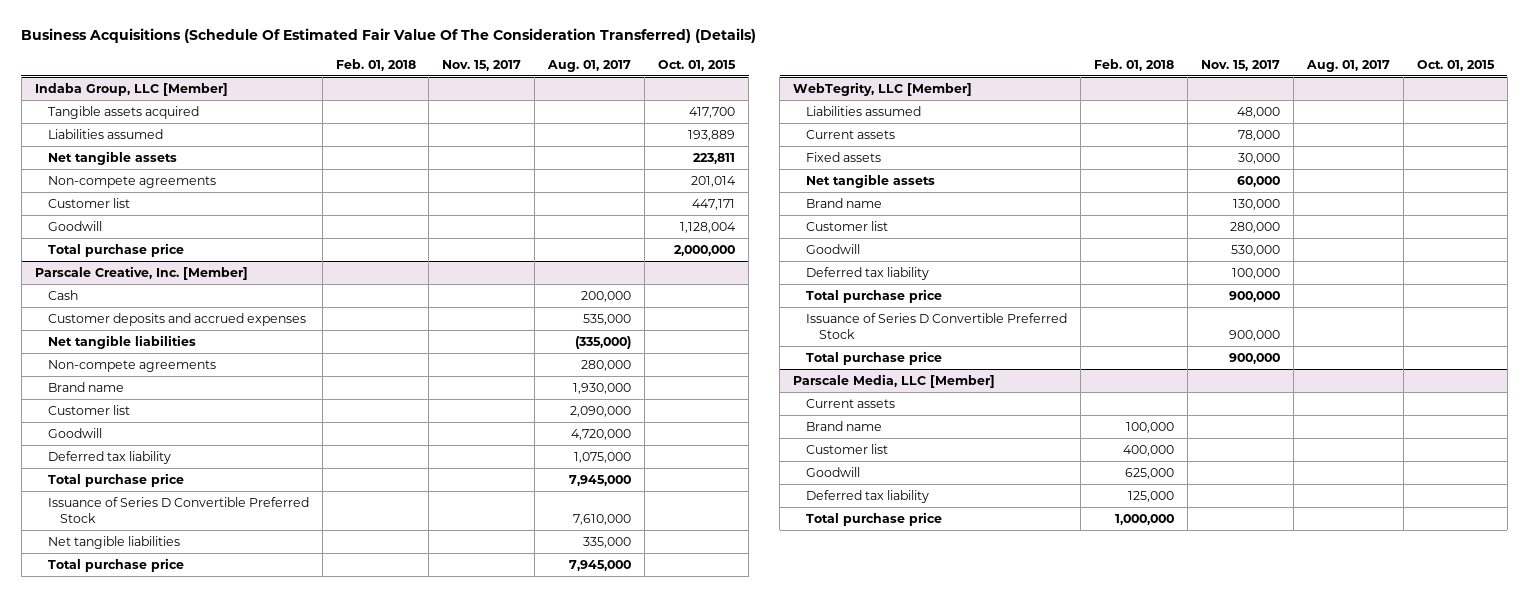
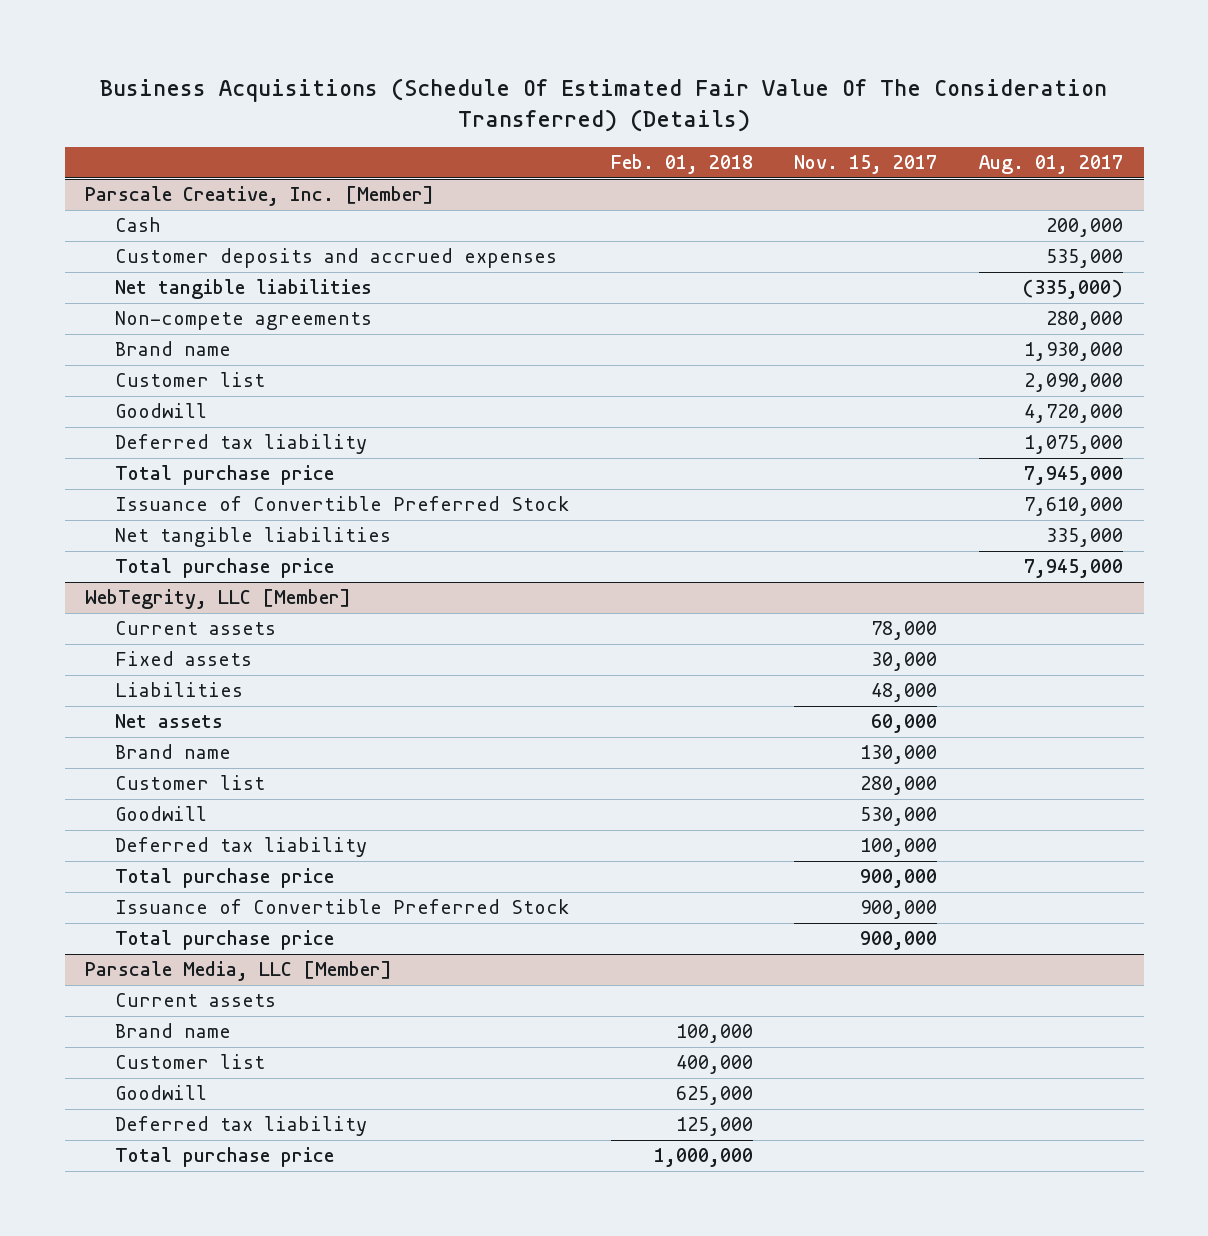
- | Feb. 01, 2018 | Nov. 15, 2017 | Aug. 01, 2017 | Oct. 01, 2015
+ | Feb. 01, 2018 | Nov. 15, 2017 | Aug. 01, 2017
- Indaba Group, LLC [Member]
- Tangible assets acquired | | | | 417,700
- Liabilities assumed | | | | 193,889
- Net tangible assets | | | | 223,811
- Non-compete agreements | | | | 201,014
- Customer list | | | | 447,171
- Goodwill | | | | 1,128,004
- Total purchase price | | | | 2,000,000
@ Parscale Creative, Inc. [Member]
- Issuance of Series D Convertible Preferred Stock | | | 7,610,000 |
+ Issuance of Convertible Preferred Stock | | | 7,610,000
@ WebTegrity, LLC [Member]
- Liabilities assumed | | 48,000 | |
- Net tangible assets | | 60,000 | |
+ Liabilities | | 48,000 |
+ Net assets | | 60,000 |
- Issuance of Series D Convertible Preferred Stock | | 900,000 | |
+ Issuance of Convertible Preferred Stock | | 900,000 |

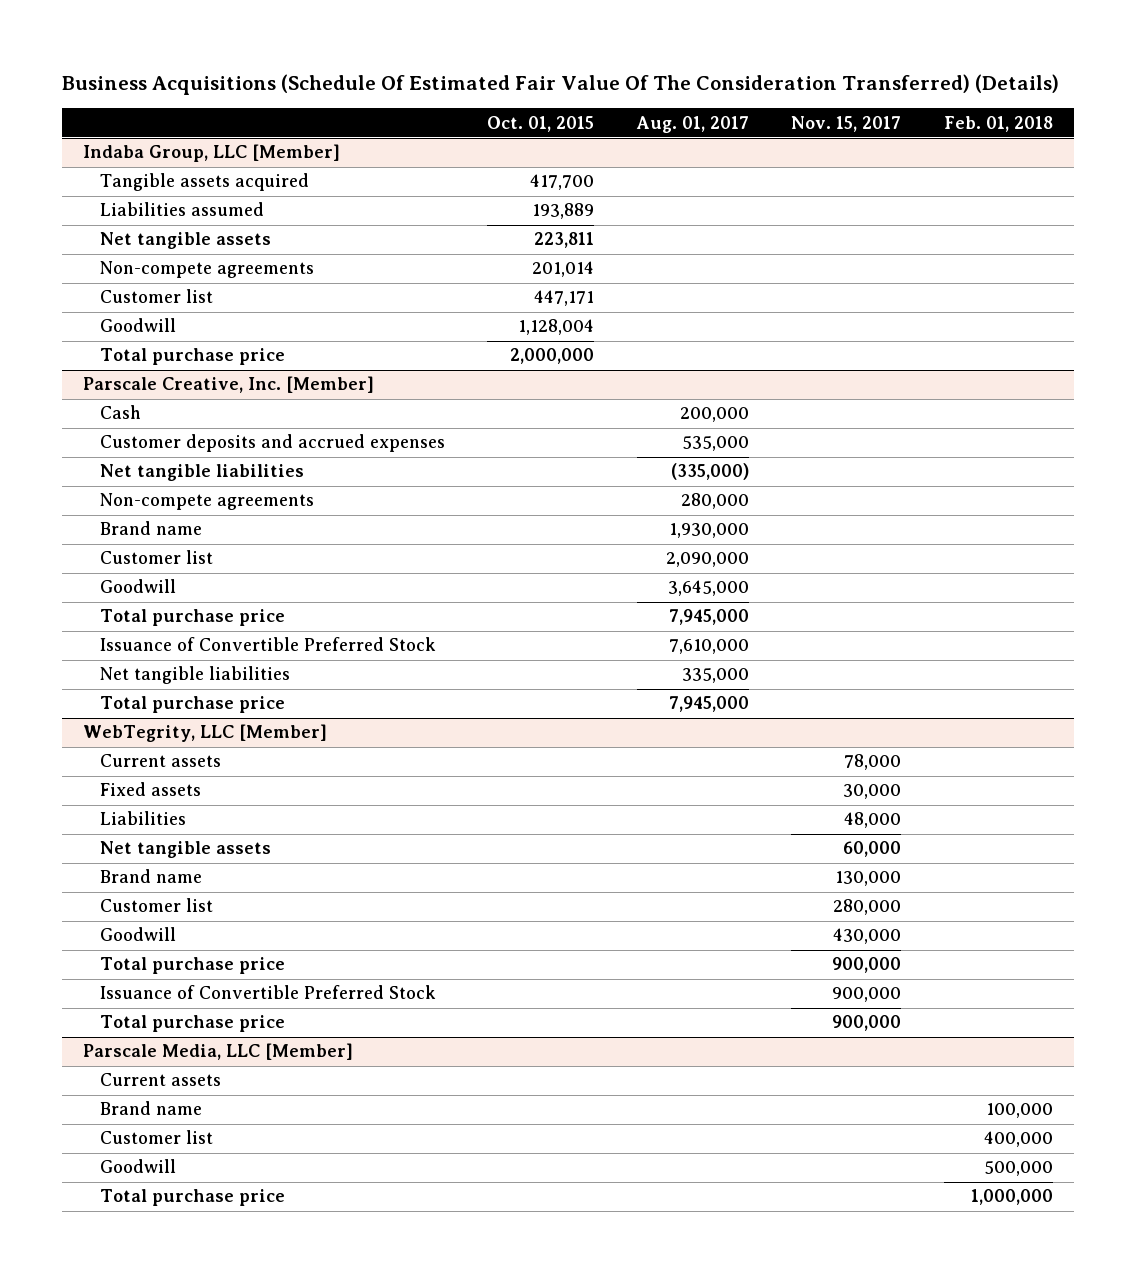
- | Feb. 01, 2018 | Nov. 15, 2017 | Aug. 01, 2017
+ | Oct. 01, 2015 | Aug. 01, 2017 | Nov. 15, 2017 | Feb. 01, 2018
+ Indaba Group, LLC [Member]
+ Tangible assets acquired | 417,700 | | |
+ Liabilities assumed | 193,889 | | |
+ Net tangible assets | 223,811 | | |
+ Non-compete agreements | 201,014 | | |
+ Customer list | 447,171 | | |
+ Goodwill | 1,128,004 | | |
+ Total purchase price | 2,000,000 | | |
@ Parscale Creative, Inc. [Member]
- Goodwill | | | 4,720,000
- Deferred tax liability | | | 1,075,000
+ Goodwill | | 3,645,000 | |
@ WebTegrity, LLC [Member]
- Net assets | | 60,000 |
+ Net tangible assets | | | 60,000 |
- Goodwill | | 530,000 |
- Deferred tax liability | | 100,000 |
+ Goodwill | | | 430,000 |
@ Parscale Media, LLC [Member]
- Goodwill | 625,000 | |
- Deferred tax liability | 125,000 | |
+ Goodwill | | | | 500,000

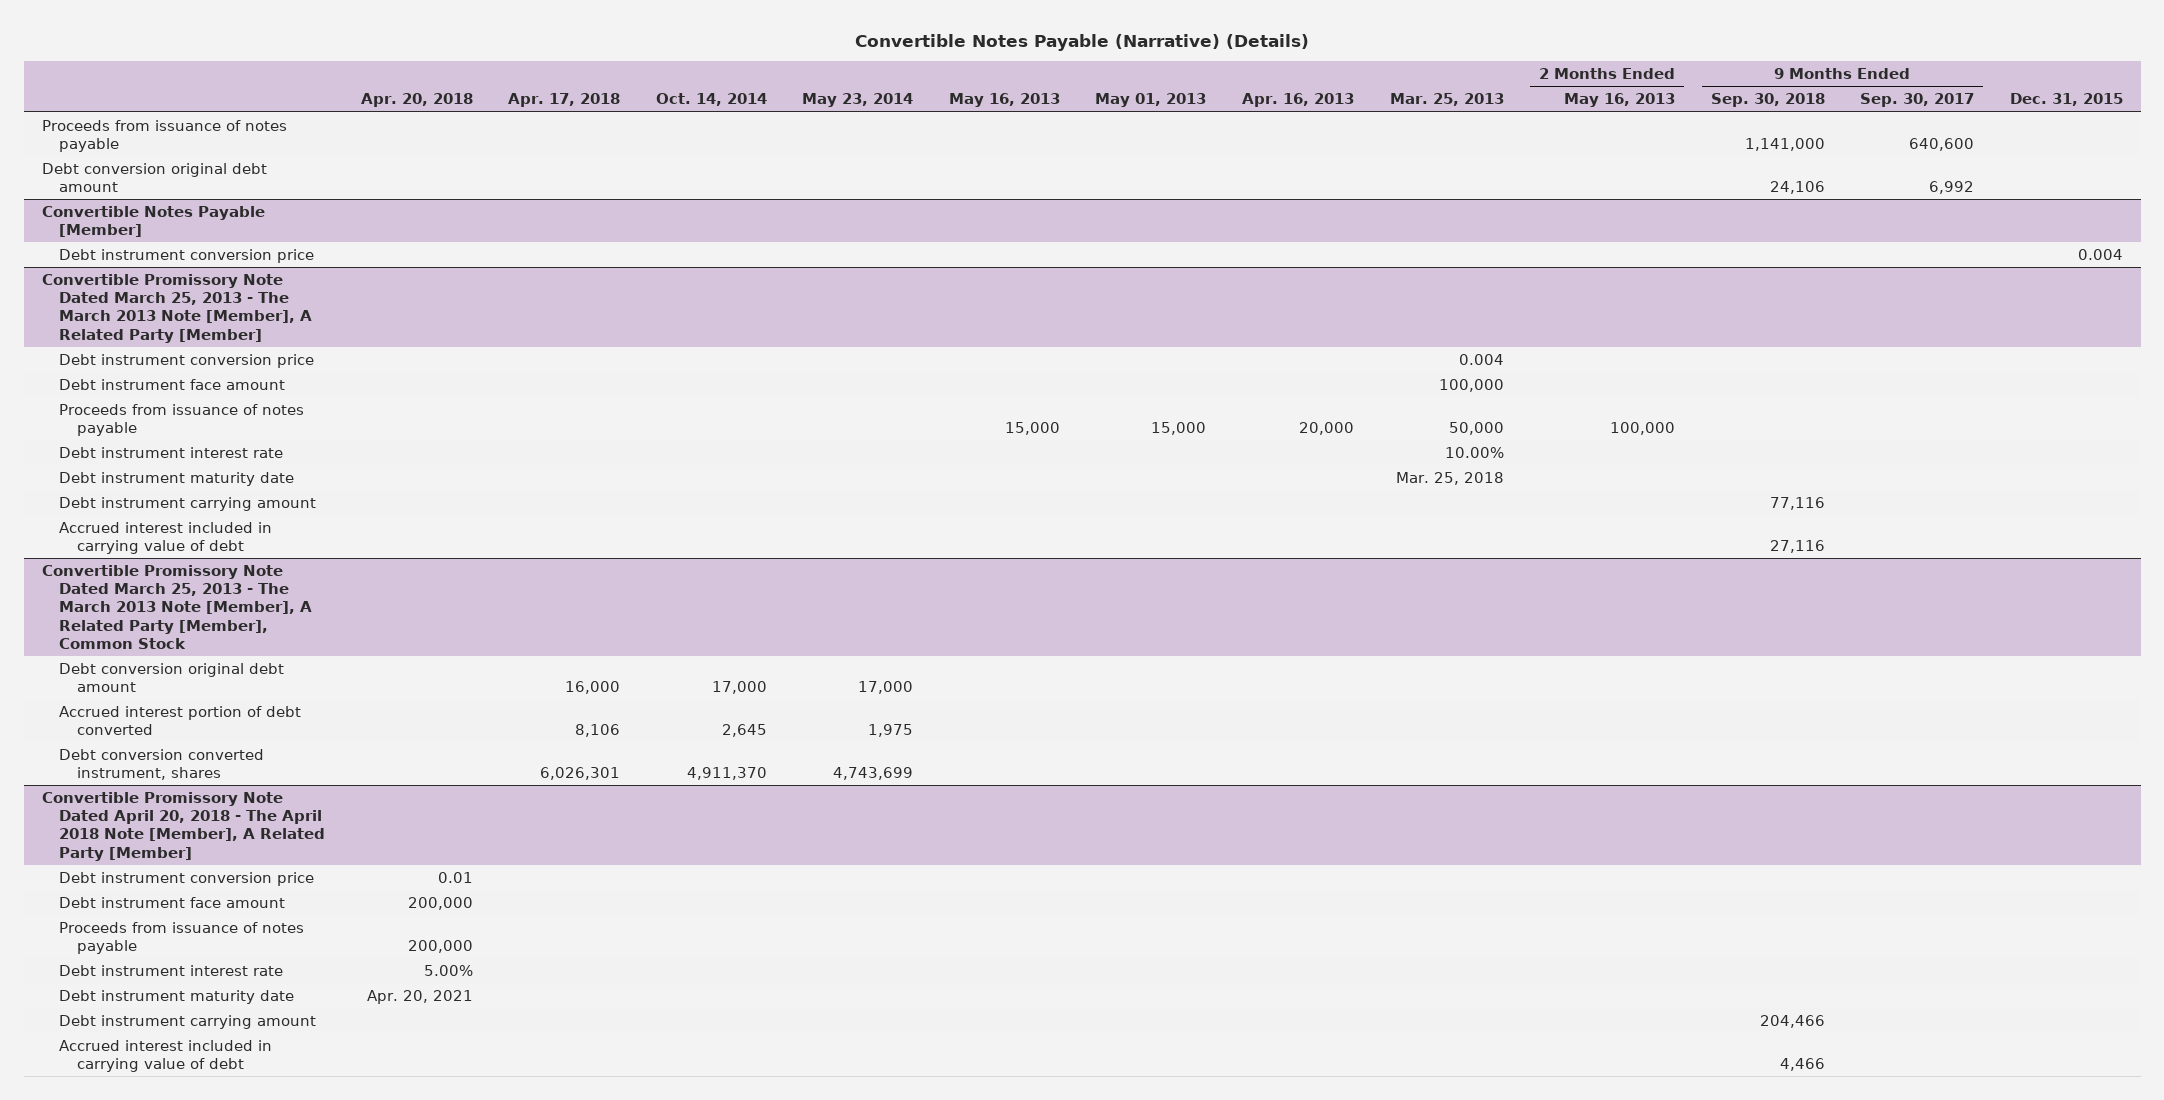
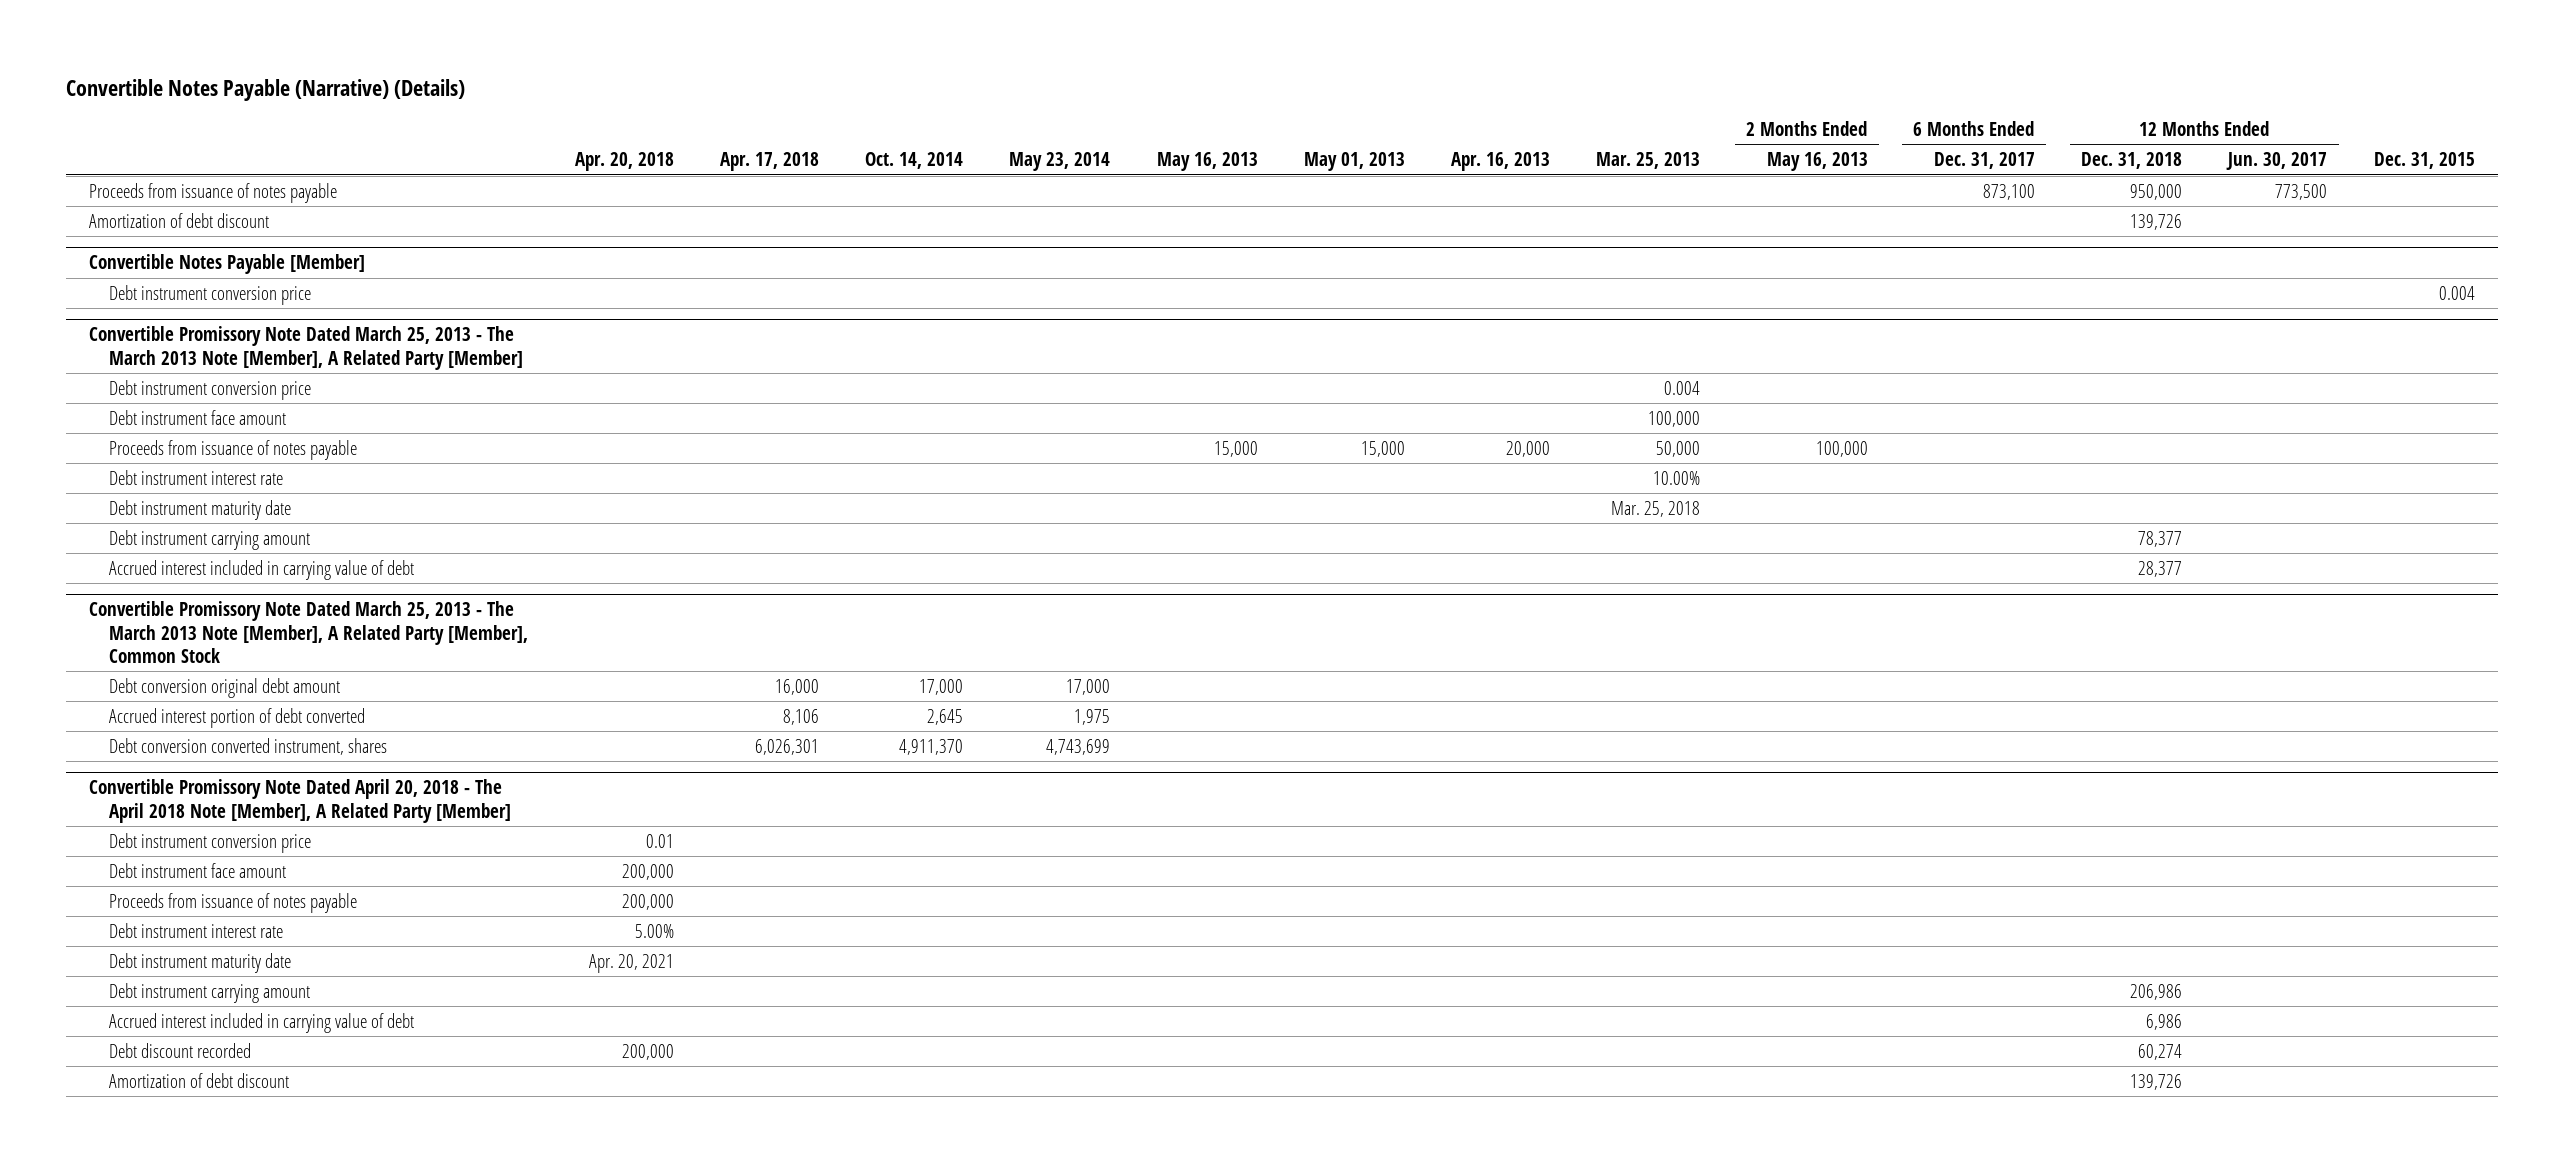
- | Apr. 20, 2018 | Apr. 17, 2018 | Oct. 14, 2014 | May 23, 2014 | May 16, 2013 | May 01, 2013 | Apr. 16, 2013 | Mar. 25, 2013 | 2 Months Ended May 16, 2013 | 9 Months Ended Sep. 30, 2018 | 9 Months Ended Sep. 30, 2017 | Dec. 31, 2015
+ | Apr. 20, 2018 | Apr. 17, 2018 | Oct. 14, 2014 | May 23, 2014 | May 16, 2013 | May 01, 2013 | Apr. 16, 2013 | Mar. 25, 2013 | 2 Months Ended May 16, 2013 | 6 Months Ended Dec. 31, 2017 | 12 Months Ended Dec. 31, 2018 | 12 Months Ended Jun. 30, 2017 | Dec. 31, 2015
- Debt conversion original debt amount | | | | | | | | | | 24,106 | 6,992 |
+ Amortization of debt discount | | | | | | | | | | | 139,726 | |
@ Convertible Promissory Note Dated April 20, 2018 - The April 2018 Note [Member], A Related Party [Member]
+ Debt discount recorded | 200,000 | | | | | | | | | | 60,274 | |
+ Amortization of debt discount | | | | | | | | | | | 139,726 | |

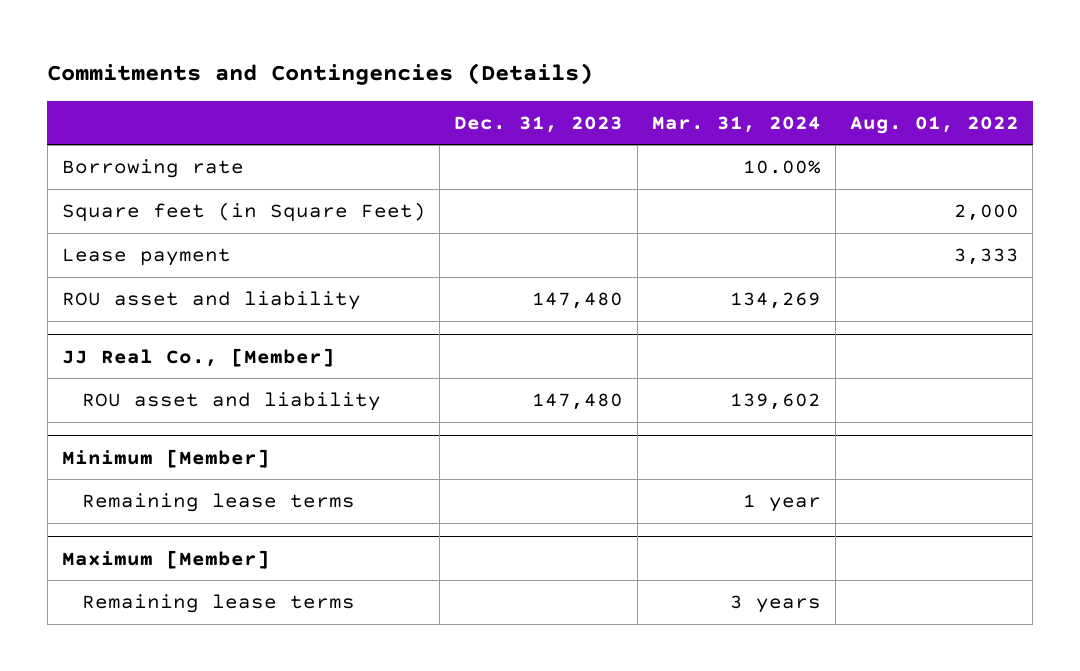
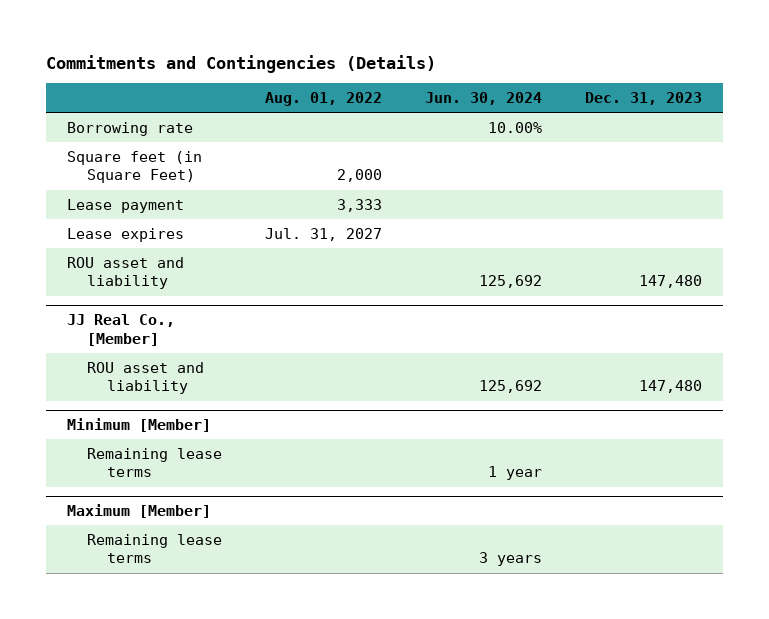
- | Dec. 31, 2023 | Mar. 31, 2024 | Aug. 01, 2022
+ | Aug. 01, 2022 | Jun. 30, 2024 | Dec. 31, 2023
+ Lease expires | Jul. 31, 2027 | |

